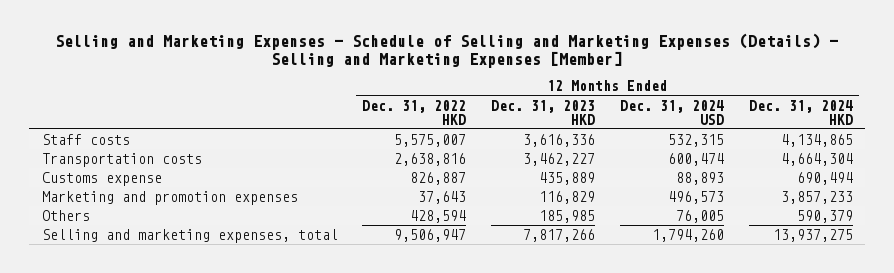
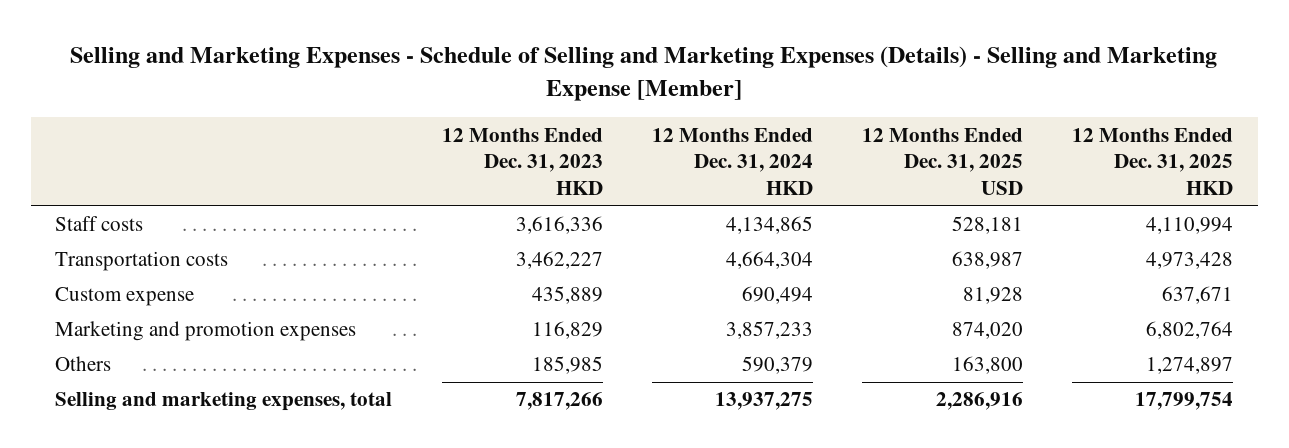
- Selling and Marketing Expenses - Schedule of Selling and Marketing Expenses (Details) - Selling and Marketing Expenses [Member]
+ Selling and Marketing Expenses - Schedule of Selling and Marketing Expenses (Details) - Selling and Marketing Expense [Member]
- | 12 Months Ended Dec. 31, 2022 HKD | 12 Months Ended Dec. 31, 2023 HKD | 12 Months Ended Dec. 31, 2024 USD | 12 Months Ended Dec. 31, 2024 HKD
+ | 12 Months Ended Dec. 31, 2023 HKD | 12 Months Ended Dec. 31, 2024 HKD | 12 Months Ended Dec. 31, 2025 USD | 12 Months Ended Dec. 31, 2025 HKD
- Customs expense | 826,887 | 435,889 | 88,893 | 690,494
+ Custom expense | 435,889 | 690,494 | 81,928 | 637,671

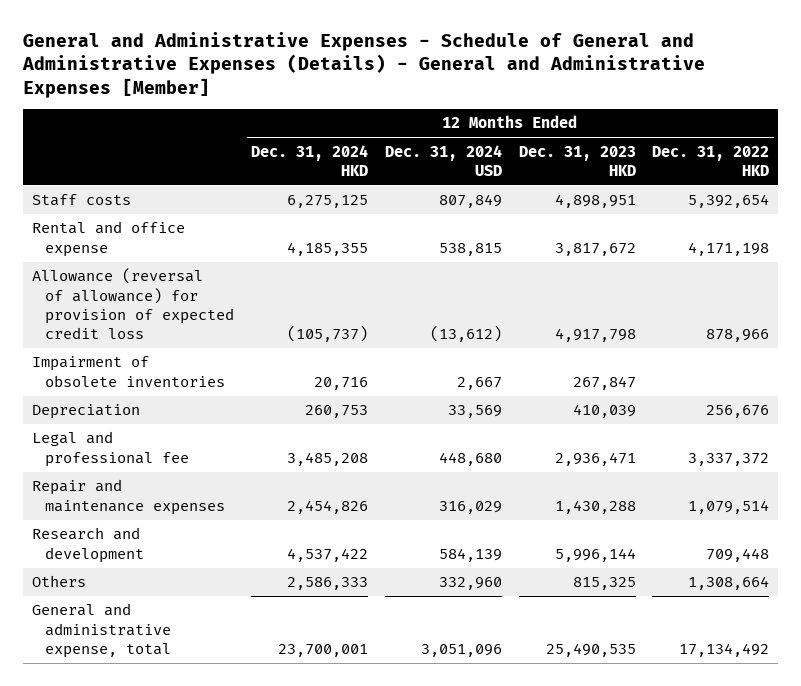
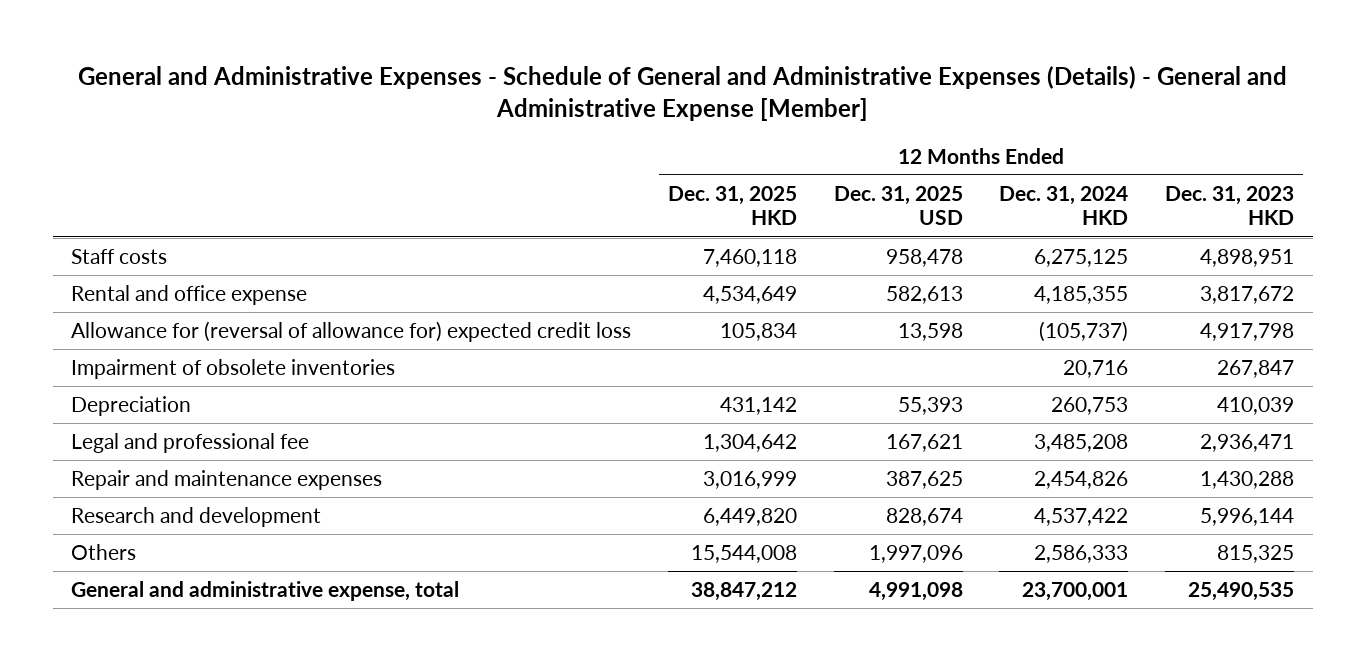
- General and Administrative Expenses - Schedule of General and Administrative Expenses (Details) - General and Administrative Expenses [Member]
+ General and Administrative Expenses - Schedule of General and Administrative Expenses (Details) - General and Administrative Expense [Member]
- | 12 Months Ended Dec. 31, 2024 HKD | 12 Months Ended Dec. 31, 2024 USD | 12 Months Ended Dec. 31, 2023 HKD | 12 Months Ended Dec. 31, 2022 HKD
+ | 12 Months Ended Dec. 31, 2025 HKD | 12 Months Ended Dec. 31, 2025 USD | 12 Months Ended Dec. 31, 2024 HKD | 12 Months Ended Dec. 31, 2023 HKD
- Allowance (reversal of allowance) for provision of expected credit loss | (105,737) | (13,612) | 4,917,798 | 878,966
+ Allowance for (reversal of allowance for) expected credit loss | 105,834 | 13,598 | (105,737) | 4,917,798

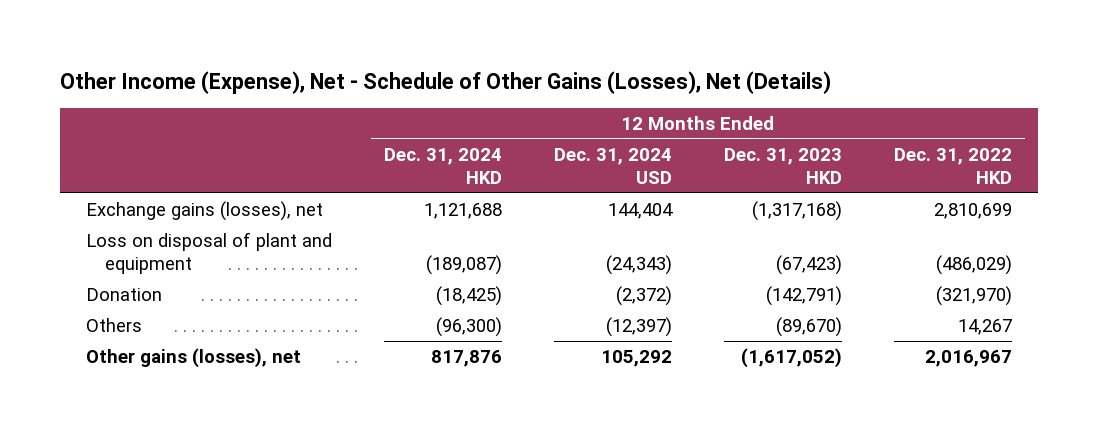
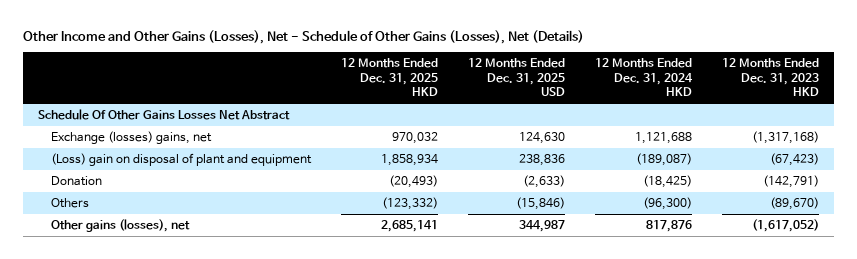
- Other Income (Expense), Net - Schedule of Other Gains (Losses), Net (Details)
+ Other Income and Other Gains (Losses), Net - Schedule of Other Gains (Losses), Net (Details)
- | 12 Months Ended Dec. 31, 2024 HKD | 12 Months Ended Dec. 31, 2024 USD | 12 Months Ended Dec. 31, 2023 HKD | 12 Months Ended Dec. 31, 2022 HKD
+ | 12 Months Ended Dec. 31, 2025 HKD | 12 Months Ended Dec. 31, 2025 USD | 12 Months Ended Dec. 31, 2024 HKD | 12 Months Ended Dec. 31, 2023 HKD
- Exchange gains (losses), net | 1,121,688 | 144,404 | (1,317,168) | 2,810,699
- Loss on disposal of plant and equipment | (189,087) | (24,343) | (67,423) | (486,029)
+ Schedule Of Other Gains Losses Net Abstract
+ Exchange (losses) gains, net | 970,032 | 124,630 | 1,121,688 | (1,317,168)
+ (Loss) gain on disposal of plant and equipment | 1,858,934 | 238,836 | (189,087) | (67,423)

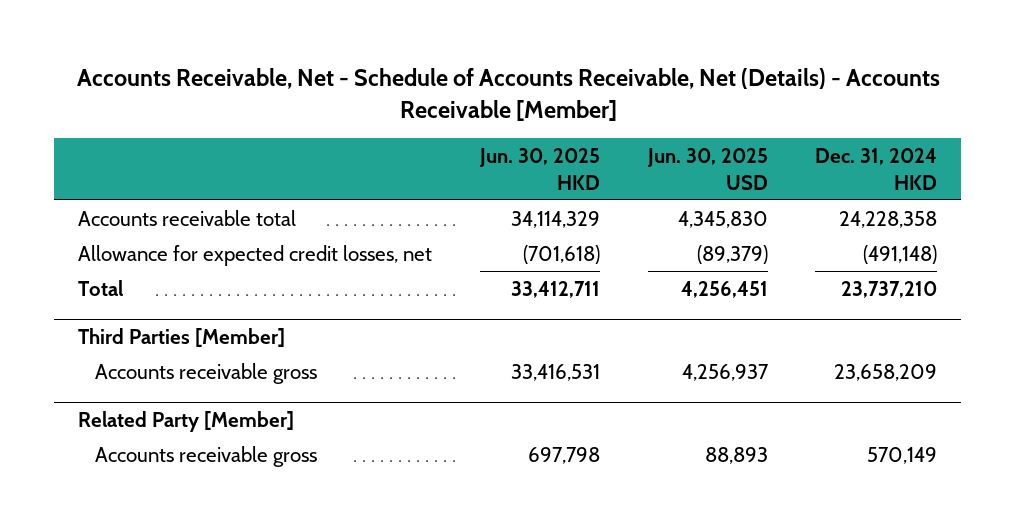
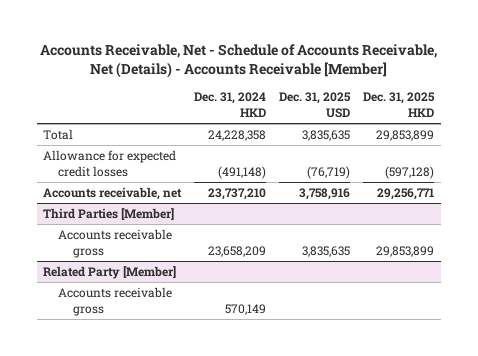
- | Jun. 30, 2025 HKD | Jun. 30, 2025 USD | Dec. 31, 2024 HKD
+ | Dec. 31, 2024 HKD | Dec. 31, 2025 USD | Dec. 31, 2025 HKD
- Accounts receivable total | 34,114,329 | 4,345,830 | 24,228,358
- Allowance for expected credit losses, net | (701,618) | (89,379) | (491,148)
- Total | 33,412,711 | 4,256,451 | 23,737,210
+ Total | 24,228,358 | 3,835,635 | 29,853,899
+ Allowance for expected credit losses | (491,148) | (76,719) | (597,128)
+ Accounts receivable, net | 23,737,210 | 3,758,916 | 29,256,771

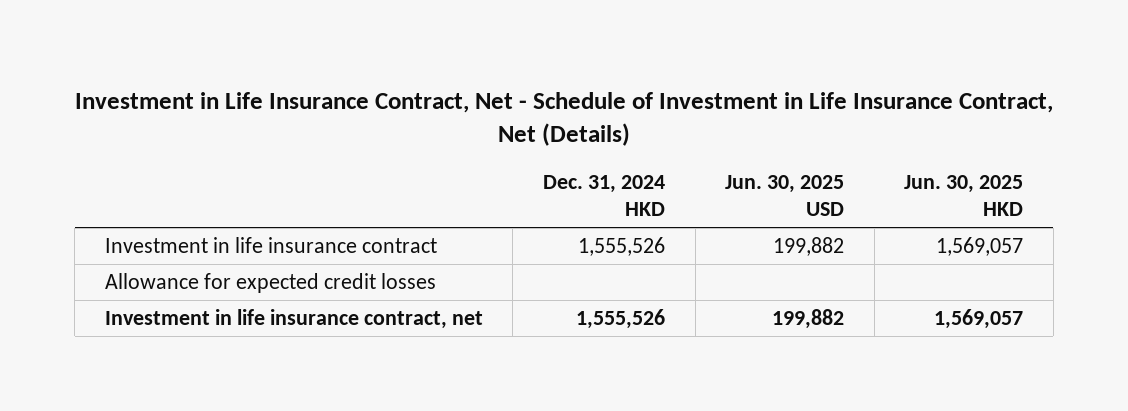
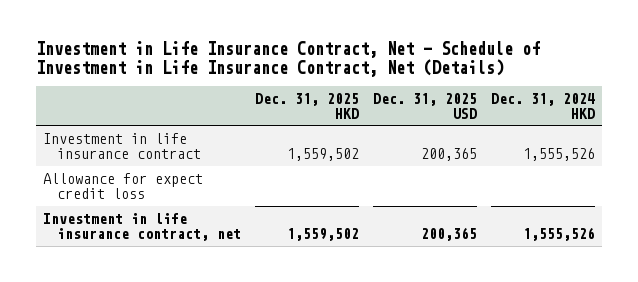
- | Dec. 31, 2024 HKD | Jun. 30, 2025 USD | Jun. 30, 2025 HKD
+ | Dec. 31, 2025 HKD | Dec. 31, 2025 USD | Dec. 31, 2024 HKD
- Allowance for expected credit losses
+ Allowance for expect credit loss

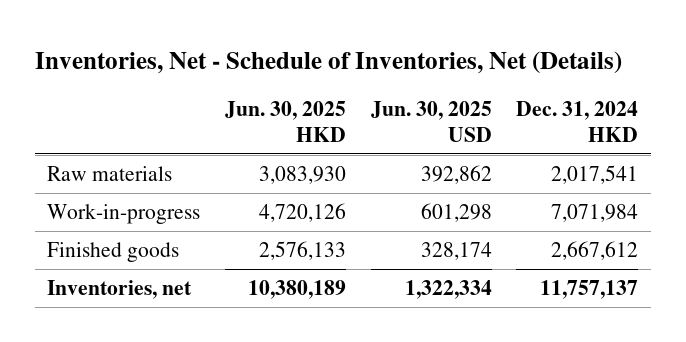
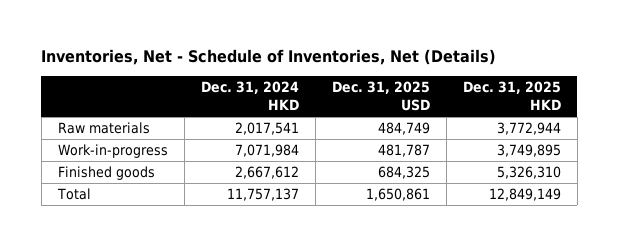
- | Jun. 30, 2025 HKD | Jun. 30, 2025 USD | Dec. 31, 2024 HKD
+ | Dec. 31, 2024 HKD | Dec. 31, 2025 USD | Dec. 31, 2025 HKD
- Inventories, net | 10,380,189 | 1,322,334 | 11,757,137
+ Total | 11,757,137 | 1,650,861 | 12,849,149

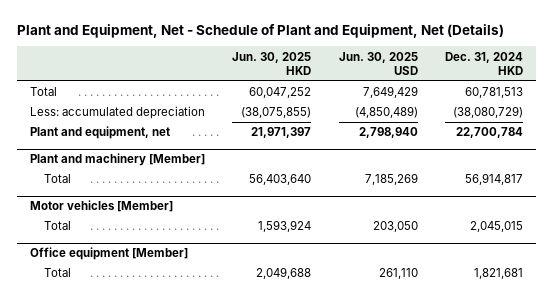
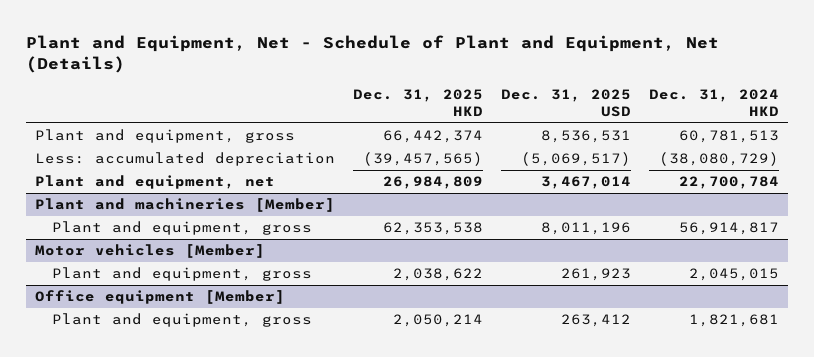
- | Jun. 30, 2025 HKD | Jun. 30, 2025 USD | Dec. 31, 2024 HKD
+ | Dec. 31, 2025 HKD | Dec. 31, 2025 USD | Dec. 31, 2024 HKD
- Total | 60,047,252 | 7,649,429 | 60,781,513
+ Plant and equipment, gross | 66,442,374 | 8,536,531 | 60,781,513
- Plant and machinery [Member]
- Total | 56,403,640 | 7,185,269 | 56,914,817
+ Plant and machineries [Member]
+ Plant and equipment, gross | 62,353,538 | 8,011,196 | 56,914,817
@ Motor vehicles [Member]
- Total | 1,593,924 | 203,050 | 2,045,015
+ Plant and equipment, gross | 2,038,622 | 261,923 | 2,045,015
@ Office equipment [Member]
- Total | 2,049,688 | 261,110 | 1,821,681
+ Plant and equipment, gross | 2,050,214 | 263,412 | 1,821,681

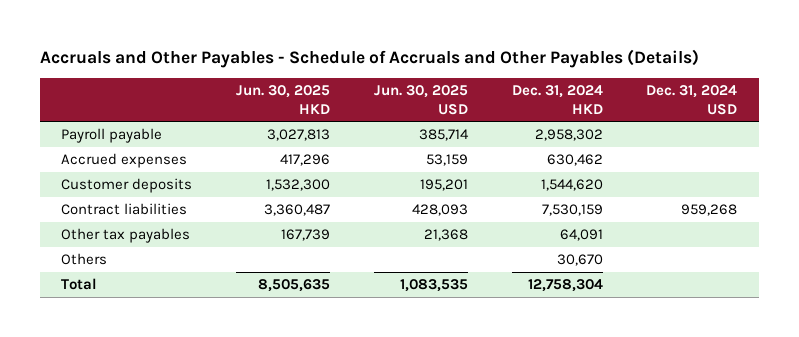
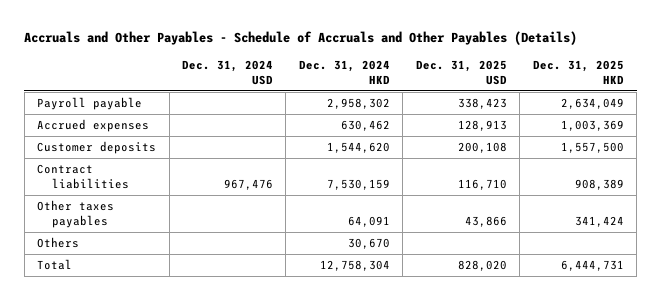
- | Jun. 30, 2025 HKD | Jun. 30, 2025 USD | Dec. 31, 2024 HKD | Dec. 31, 2024 USD
+ | Dec. 31, 2024 USD | Dec. 31, 2024 HKD | Dec. 31, 2025 USD | Dec. 31, 2025 HKD
- Contract liabilities | 3,360,487 | 428,093 | 7,530,159 | 959,268
- Other tax payables | 167,739 | 21,368 | 64,091 |
+ Contract liabilities | 967,476 | 7,530,159 | 116,710 | 908,389
+ Other taxes payables | | 64,091 | 43,866 | 341,424

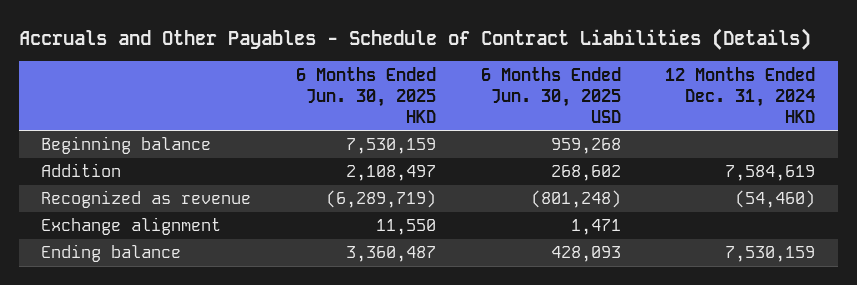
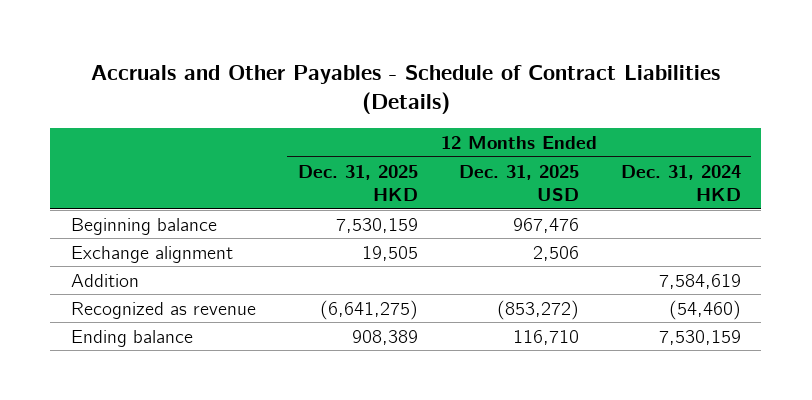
- | 6 Months Ended Jun. 30, 2025 HKD | 6 Months Ended Jun. 30, 2025 USD | 12 Months Ended Dec. 31, 2024 HKD
+ | 12 Months Ended Dec. 31, 2025 HKD | 12 Months Ended Dec. 31, 2025 USD | 12 Months Ended Dec. 31, 2024 HKD
moved up: Exchange alignment | 19,505 | 2,506 |

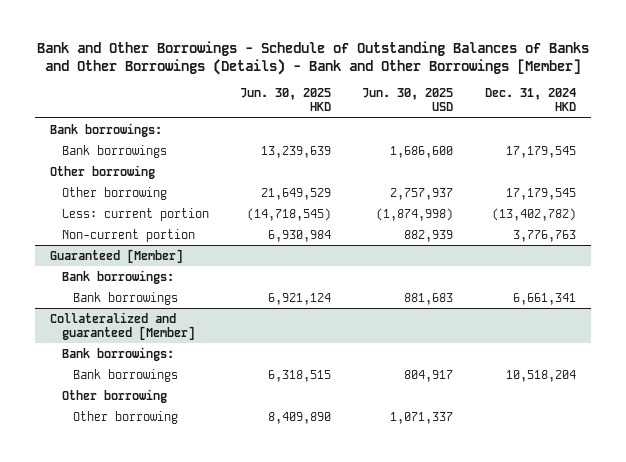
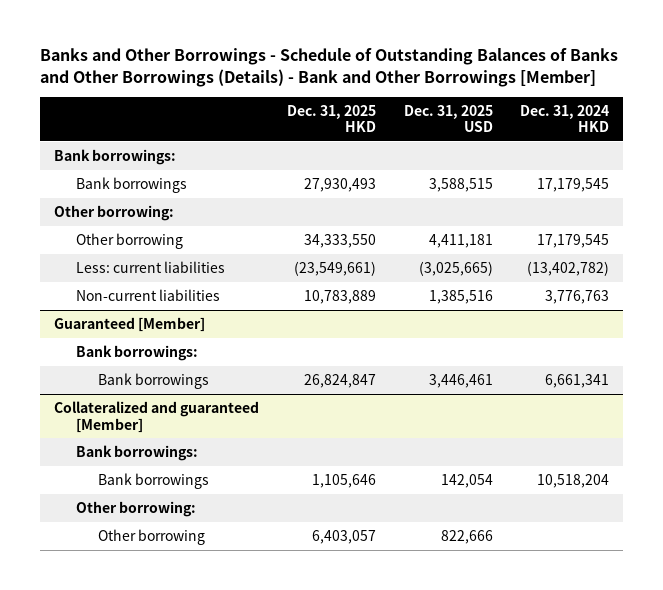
- Bank and Other Borrowings - Schedule of Outstanding Balances of Banks and Other Borrowings (Details) - Bank and Other Borrowings [Member]
+ Banks and Other Borrowings - Schedule of Outstanding Balances of Banks and Other Borrowings (Details) - Bank and Other Borrowings [Member]
- | Jun. 30, 2025 HKD | Jun. 30, 2025 USD | Dec. 31, 2024 HKD
+ | Dec. 31, 2025 HKD | Dec. 31, 2025 USD | Dec. 31, 2024 HKD
- Other borrowing
+ Other borrowing:
- Less: current portion | (14,718,545) | (1,874,998) | (13,402,782)
- Non-current portion | 6,930,984 | 882,939 | 3,776,763
+ Less: current liabilities | (23,549,661) | (3,025,665) | (13,402,782)
+ Non-current liabilities | 10,783,889 | 1,385,516 | 3,776,763
@ Collateralized and guaranteed [Member]
- Other borrowing
+ Other borrowing:

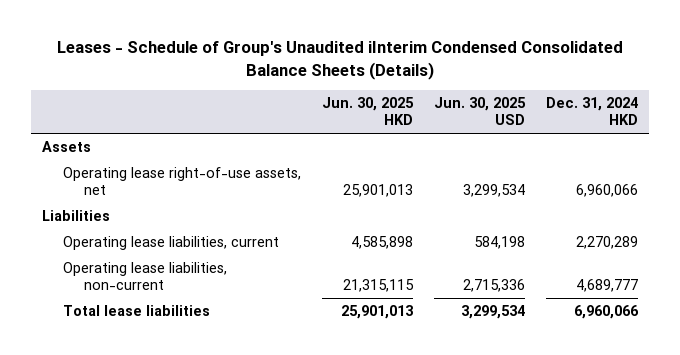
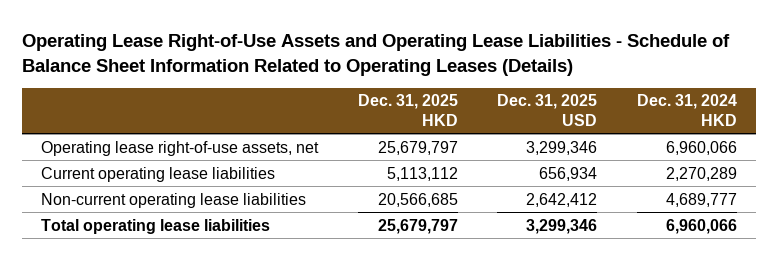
- Leases - Schedule of Group's Unaudited iInterim Condensed Consolidated Balance Sheets (Details)
+ Operating Lease Right-of-Use Assets and Operating Lease Liabilities - Schedule of Balance Sheet Information Related to Operating Leases (Details)
- | Jun. 30, 2025 HKD | Jun. 30, 2025 USD | Dec. 31, 2024 HKD
+ | Dec. 31, 2025 HKD | Dec. 31, 2025 USD | Dec. 31, 2024 HKD
- Assets
- Liabilities
- Operating lease liabilities, current | 4,585,898 | 584,198 | 2,270,289
- Operating lease liabilities, non-current | 21,315,115 | 2,715,336 | 4,689,777
- Total lease liabilities | 25,901,013 | 3,299,534 | 6,960,066
+ Current operating lease liabilities | 5,113,112 | 656,934 | 2,270,289
+ Non-current operating lease liabilities | 20,566,685 | 2,642,412 | 4,689,777
+ Total operating lease liabilities | 25,679,797 | 3,299,346 | 6,960,066

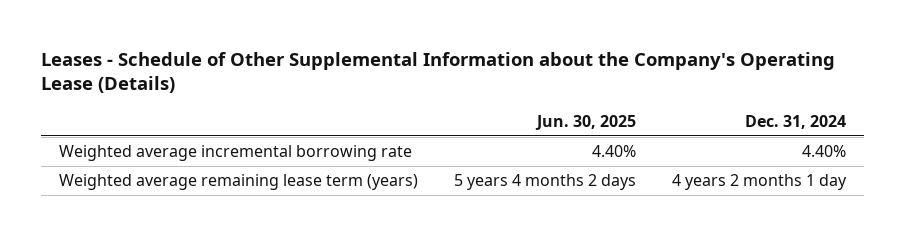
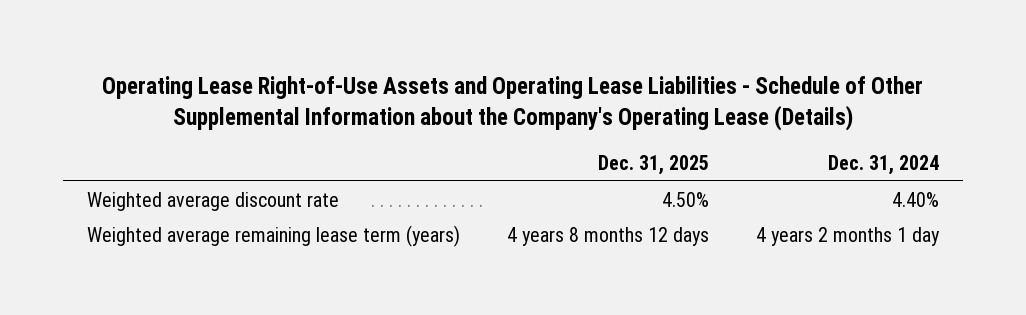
- Leases - Schedule of Other Supplemental Information about the Company's Operating Lease (Details)
+ Operating Lease Right-of-Use Assets and Operating Lease Liabilities - Schedule of Other Supplemental Information about the Company's Operating Lease (Details)
- | Jun. 30, 2025 | Dec. 31, 2024
+ | Dec. 31, 2025 | Dec. 31, 2024
- Weighted average incremental borrowing rate | 4.40% | 4.40%
+ Weighted average discount rate | 4.50% | 4.40%

